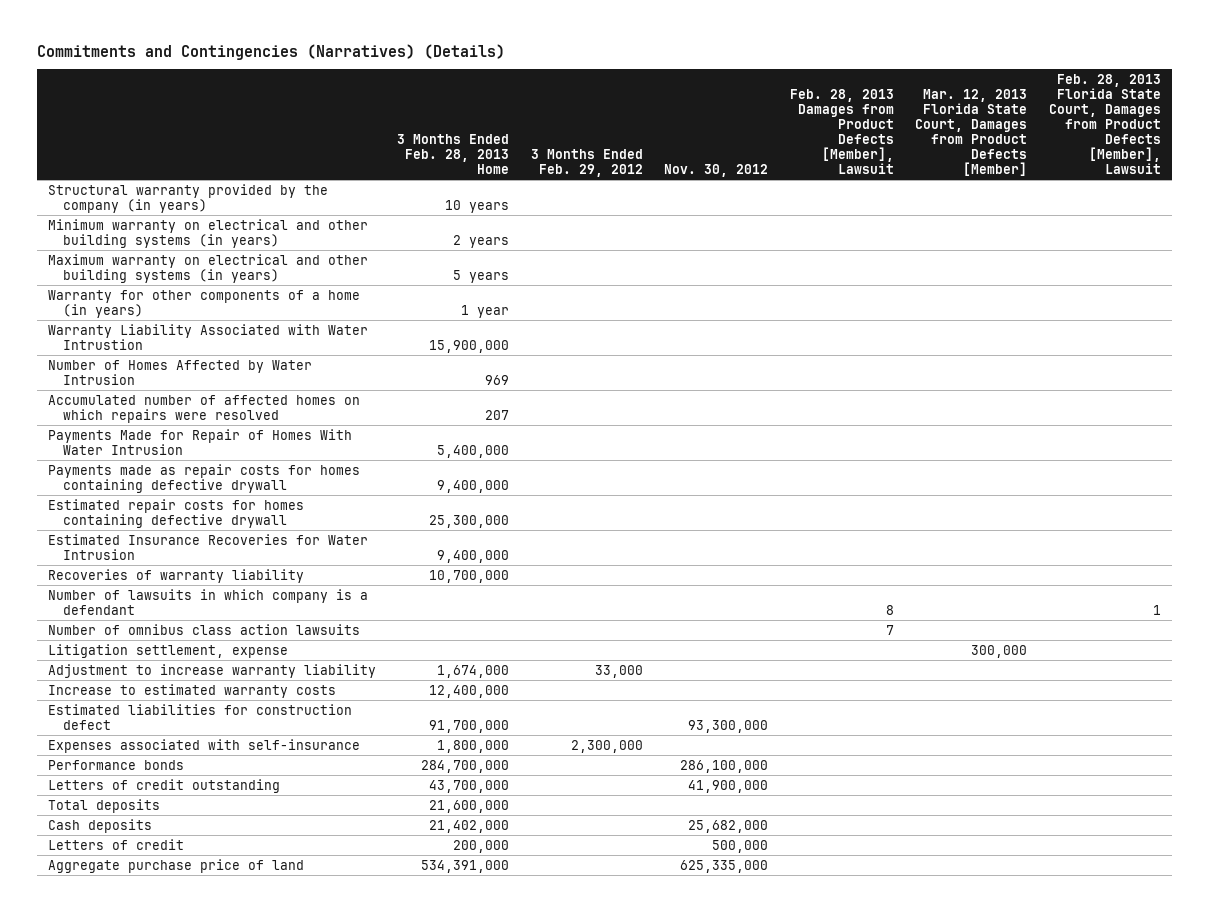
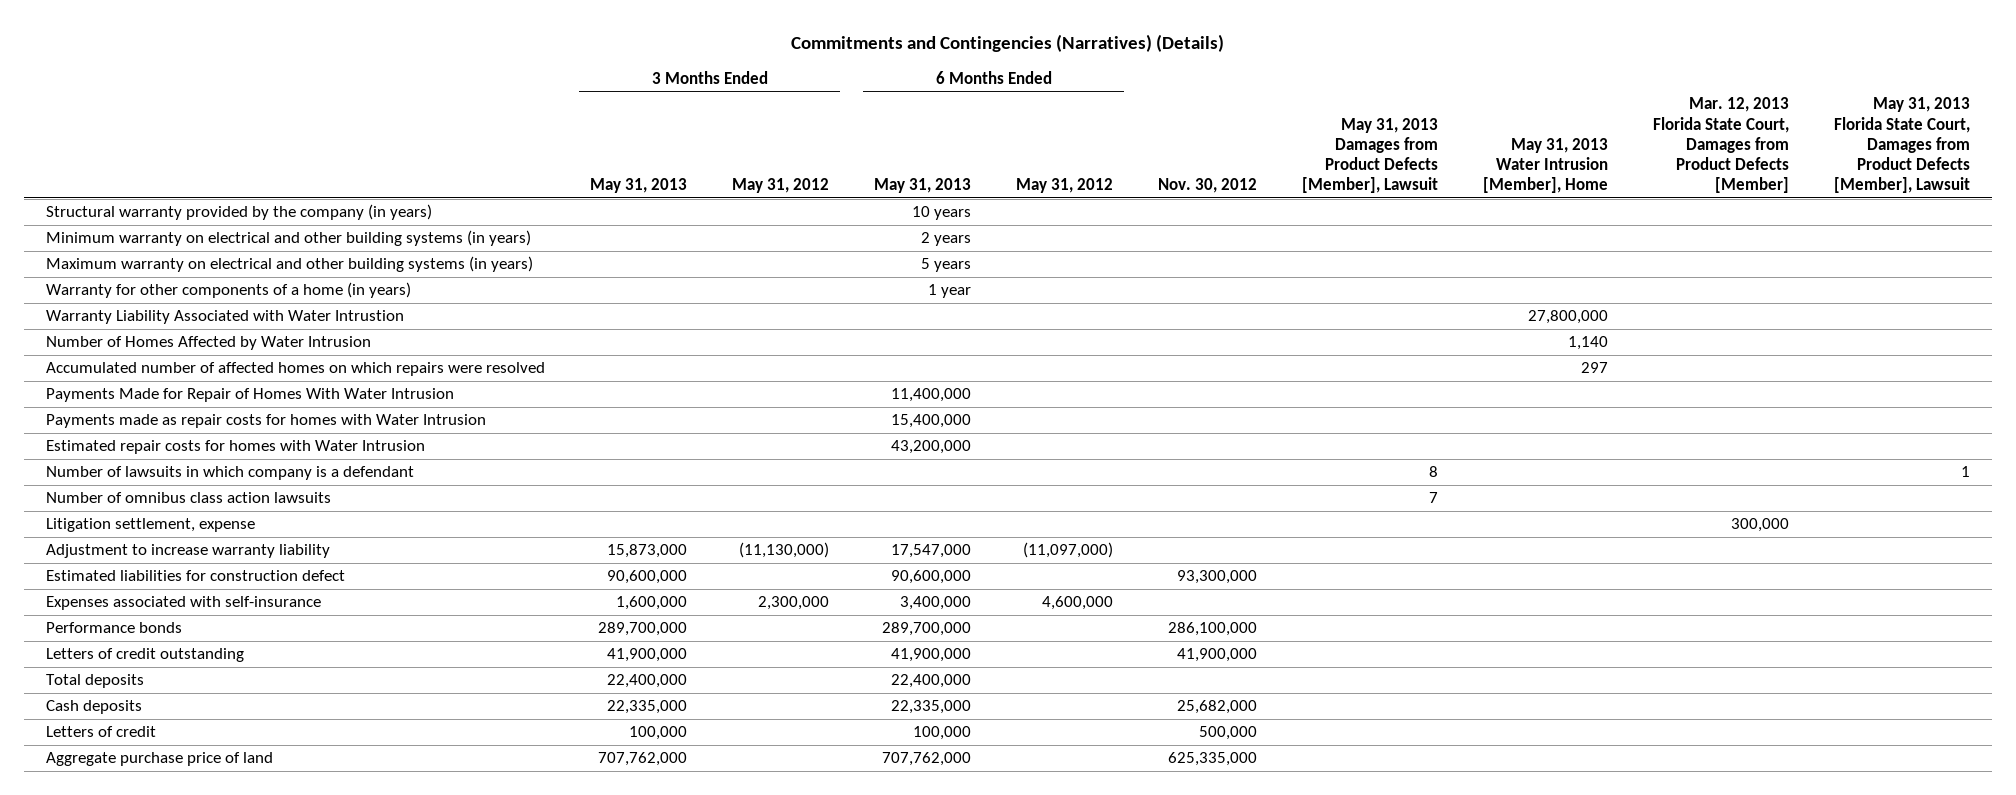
- | 3 Months Ended Feb. 28, 2013 Home | 3 Months Ended Feb. 29, 2012 | Nov. 30, 2012 | Feb. 28, 2013 Damages from Product Defects [Member], Lawsuit | Mar. 12, 2013 Florida State Court, Damages from Product Defects [Member] | Feb. 28, 2013 Florida State Court, Damages from Product Defects [Member], Lawsuit
+ | 3 Months Ended May 31, 2013 | 3 Months Ended May 31, 2012 | 6 Months Ended May 31, 2013 | 6 Months Ended May 31, 2012 | Nov. 30, 2012 | May 31, 2013 Damages from Product Defects [Member], Lawsuit | May 31, 2013 Water Intrusion [Member], Home | Mar. 12, 2013 Florida State Court, Damages from Product Defects [Member] | May 31, 2013 Florida State Court, Damages from Product Defects [Member], Lawsuit
- Payments made as repair costs for homes containing defective drywall | 9,400,000 | | | | |
- Estimated repair costs for homes containing defective drywall | 25,300,000 | | | | |
- Estimated Insurance Recoveries for Water Intrusion | 9,400,000 | | | | |
- Recoveries of warranty liability | 10,700,000 | | | | |
+ Payments made as repair costs for homes with Water Intrusion | | | 15,400,000 | | | | | |
+ Estimated repair costs for homes with Water Intrusion | | | 43,200,000 | | | | | |
- Increase to estimated warranty costs | 12,400,000 | | | | |

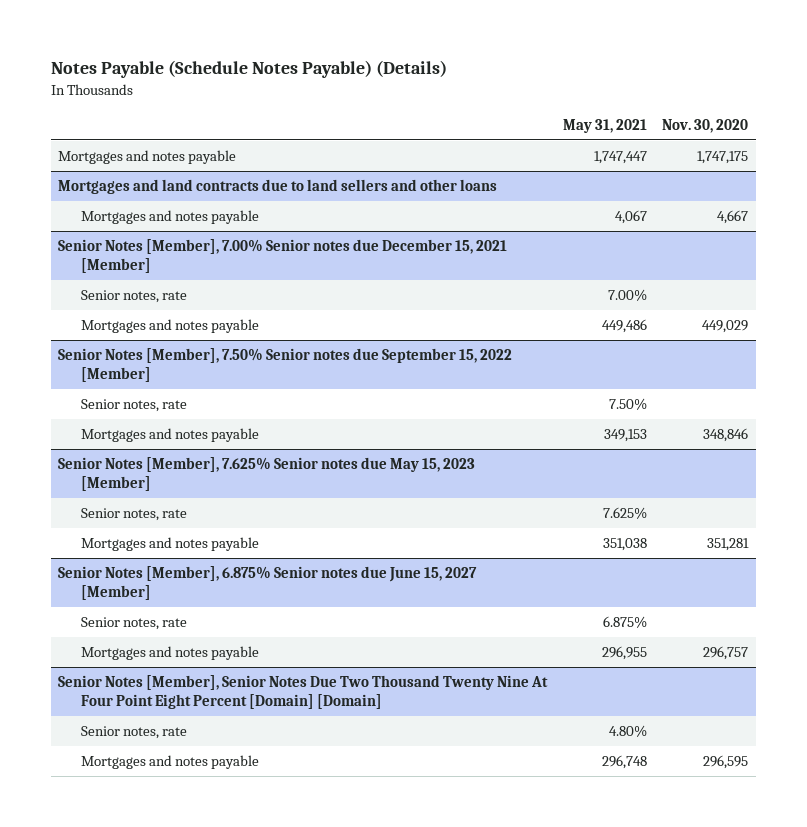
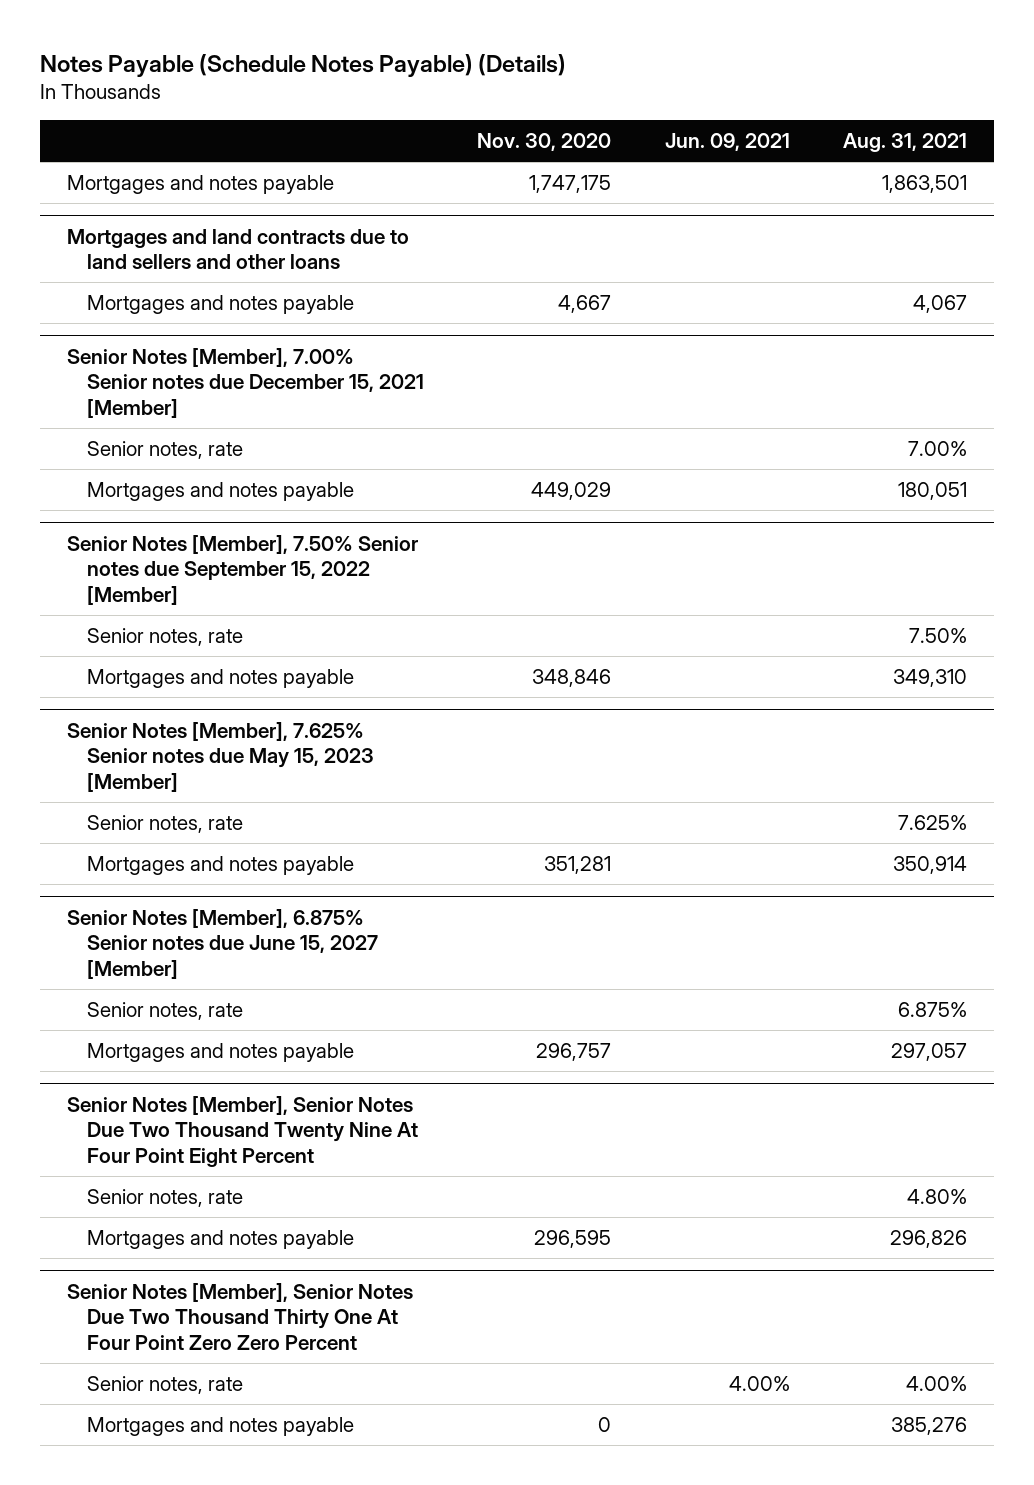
- | May 31, 2021 | Nov. 30, 2020
+ | Nov. 30, 2020 | Jun. 09, 2021 | Aug. 31, 2021
- Senior Notes [Member], Senior Notes Due Two Thousand Twenty Nine At Four Point Eight Percent [Domain] [Domain]
+ Senior Notes [Member], Senior Notes Due Two Thousand Twenty Nine At Four Point Eight Percent
+ Senior Notes [Member], Senior Notes Due Two Thousand Thirty One At Four Point Zero Zero Percent
+ Senior notes, rate | | 4.00% | 4.00%
+ Mortgages and notes payable | 0 | | 385,276

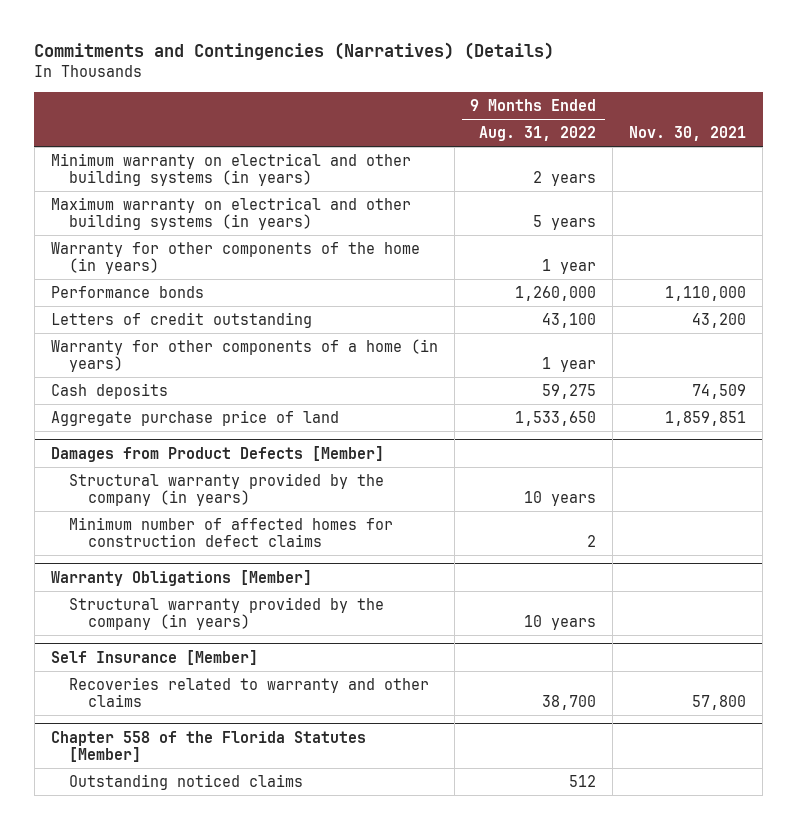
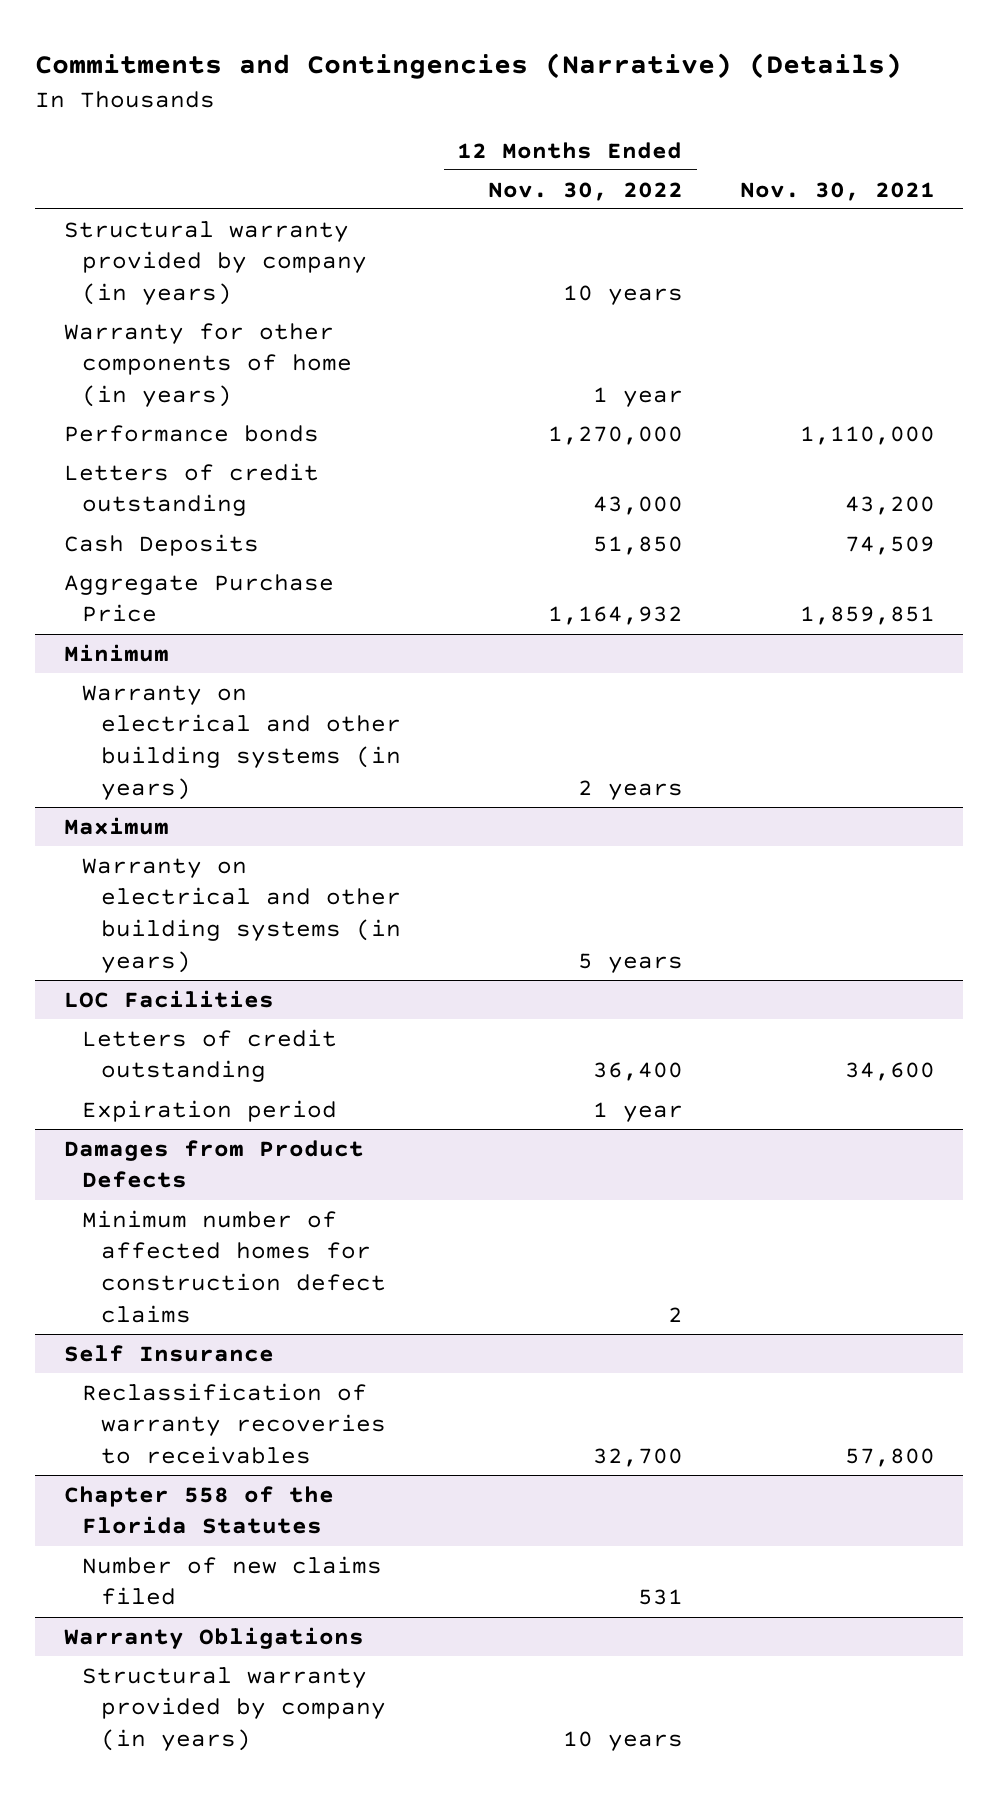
- Commitments and Contingencies (Narratives) (Details)
+ Commitments and Contingencies (Narrative) (Details)
- | 9 Months Ended Aug. 31, 2022 | Nov. 30, 2021
+ | 12 Months Ended Nov. 30, 2022 | Nov. 30, 2021
- Minimum warranty on electrical and other building systems (in years) | 2 years |
- Maximum warranty on electrical and other building systems (in years) | 5 years |
- Warranty for other components of the home (in years) | 1 year |
+ Structural warranty provided by company (in years) | 10 years |
+ Warranty for other components of home (in years) | 1 year |
- Warranty for other components of a home (in years) | 1 year |
- Cash deposits | 59,275 | 74,509
- Aggregate purchase price of land | 1,533,650 | 1,859,851
- Damages from Product Defects [Member]
- Structural warranty provided by the company (in years) | 10 years |
+ Cash Deposits | 51,850 | 74,509
+ Aggregate Purchase Price | 1,164,932 | 1,859,851
+ Minimum
+ Warranty on electrical and other building systems (in years) | 2 years |
+ Maximum
+ Warranty on electrical and other building systems (in years) | 5 years |
+ LOC Facilities
+ Letters of credit outstanding | 36,400 | 34,600
+ Expiration period | 1 year |
+ Damages from Product Defects
- Warranty Obligations [Member]
- Structural warranty provided by the company (in years) | 10 years |
- Self Insurance [Member]
- Recoveries related to warranty and other claims | 38,700 | 57,800
- Chapter 558 of the Florida Statutes [Member]
- Outstanding noticed claims | 512 |
+ Self Insurance
+ Reclassification of warranty recoveries to receivables | 32,700 | 57,800
+ Chapter 558 of the Florida Statutes
+ Number of new claims filed | 531 |
+ Warranty Obligations
+ Structural warranty provided by company (in years) | 10 years |

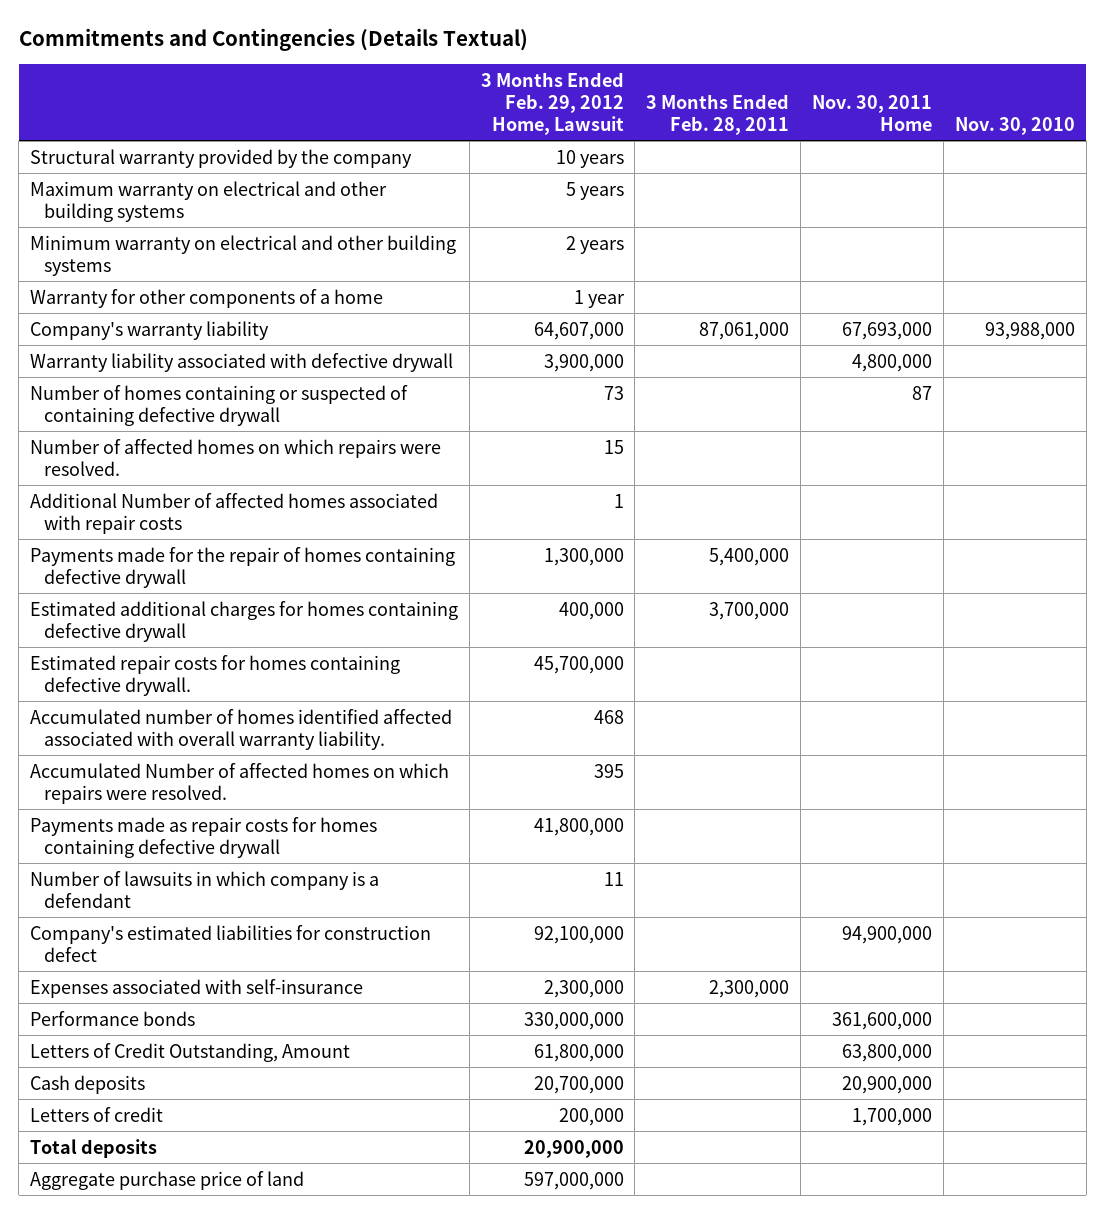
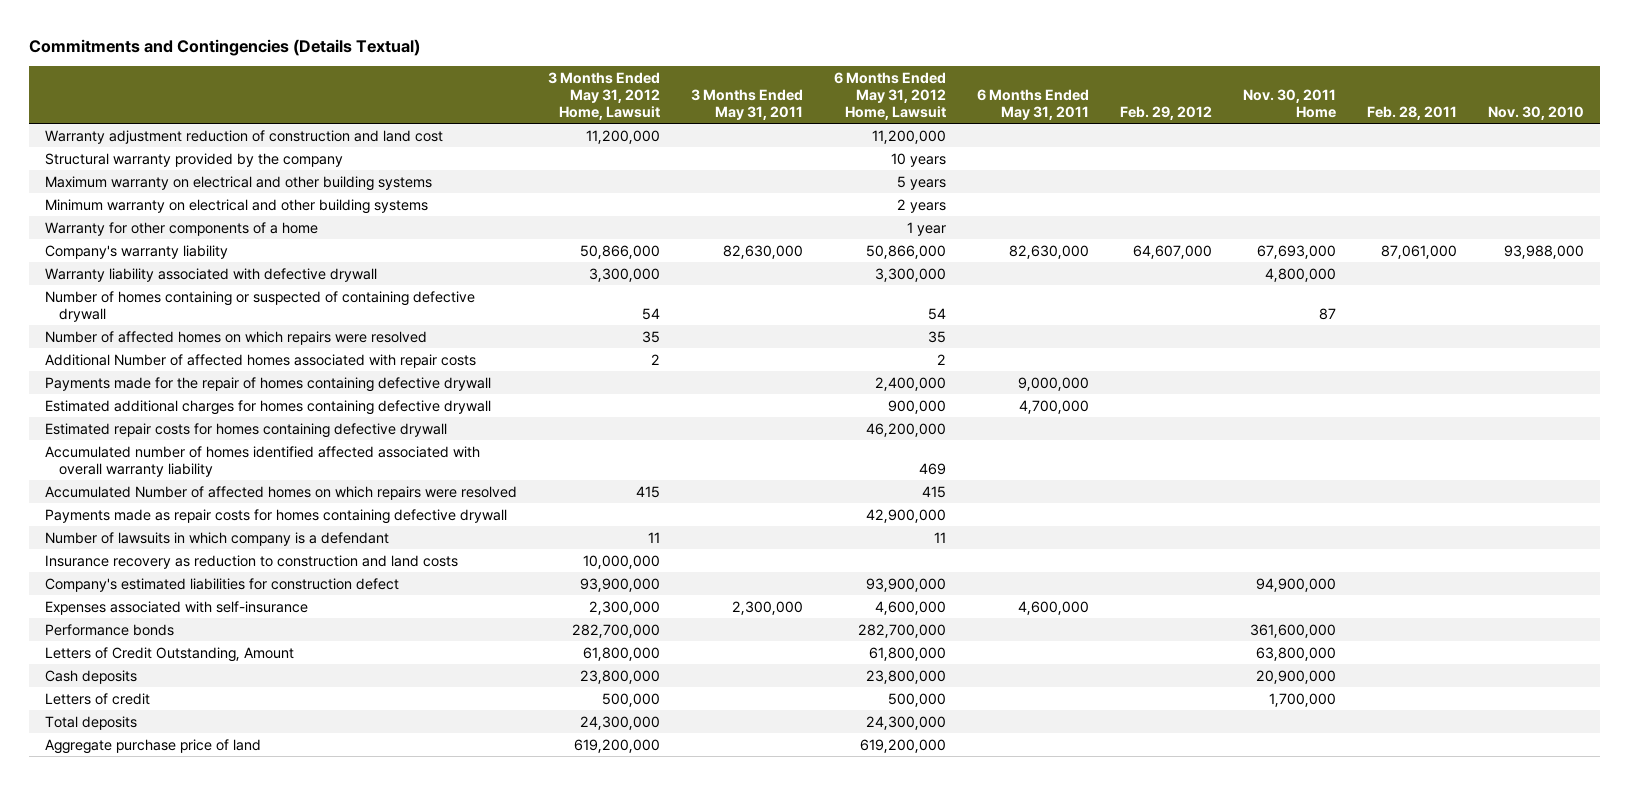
- | 3 Months Ended Feb. 29, 2012 Home, Lawsuit | 3 Months Ended Feb. 28, 2011 | Nov. 30, 2011 Home | Nov. 30, 2010
+ | 3 Months Ended May 31, 2012 Home, Lawsuit | 3 Months Ended May 31, 2011 | 6 Months Ended May 31, 2012 Home, Lawsuit | 6 Months Ended May 31, 2011 | Feb. 29, 2012 | Nov. 30, 2011 Home | Feb. 28, 2011 | Nov. 30, 2010
+ Warranty adjustment reduction of construction and land cost | 11,200,000 | | 11,200,000 | | | | |
- Number of affected homes on which repairs were resolved. | 15 | | |
+ Number of affected homes on which repairs were resolved | 35 | | 35 | | | | |
- Estimated repair costs for homes containing defective drywall. | 45,700,000 | | |
- Accumulated number of homes identified affected associated with overall warranty liability. | 468 | | |
- Accumulated Number of affected homes on which repairs were resolved. | 395 | | |
+ Estimated repair costs for homes containing defective drywall | | | 46,200,000 | | | | |
+ Accumulated number of homes identified affected associated with overall warranty liability | | | 469 | | | | |
+ Accumulated Number of affected homes on which repairs were resolved | 415 | | 415 | | | | |
+ Insurance recovery as reduction to construction and land costs | 10,000,000 | | | | | | |

